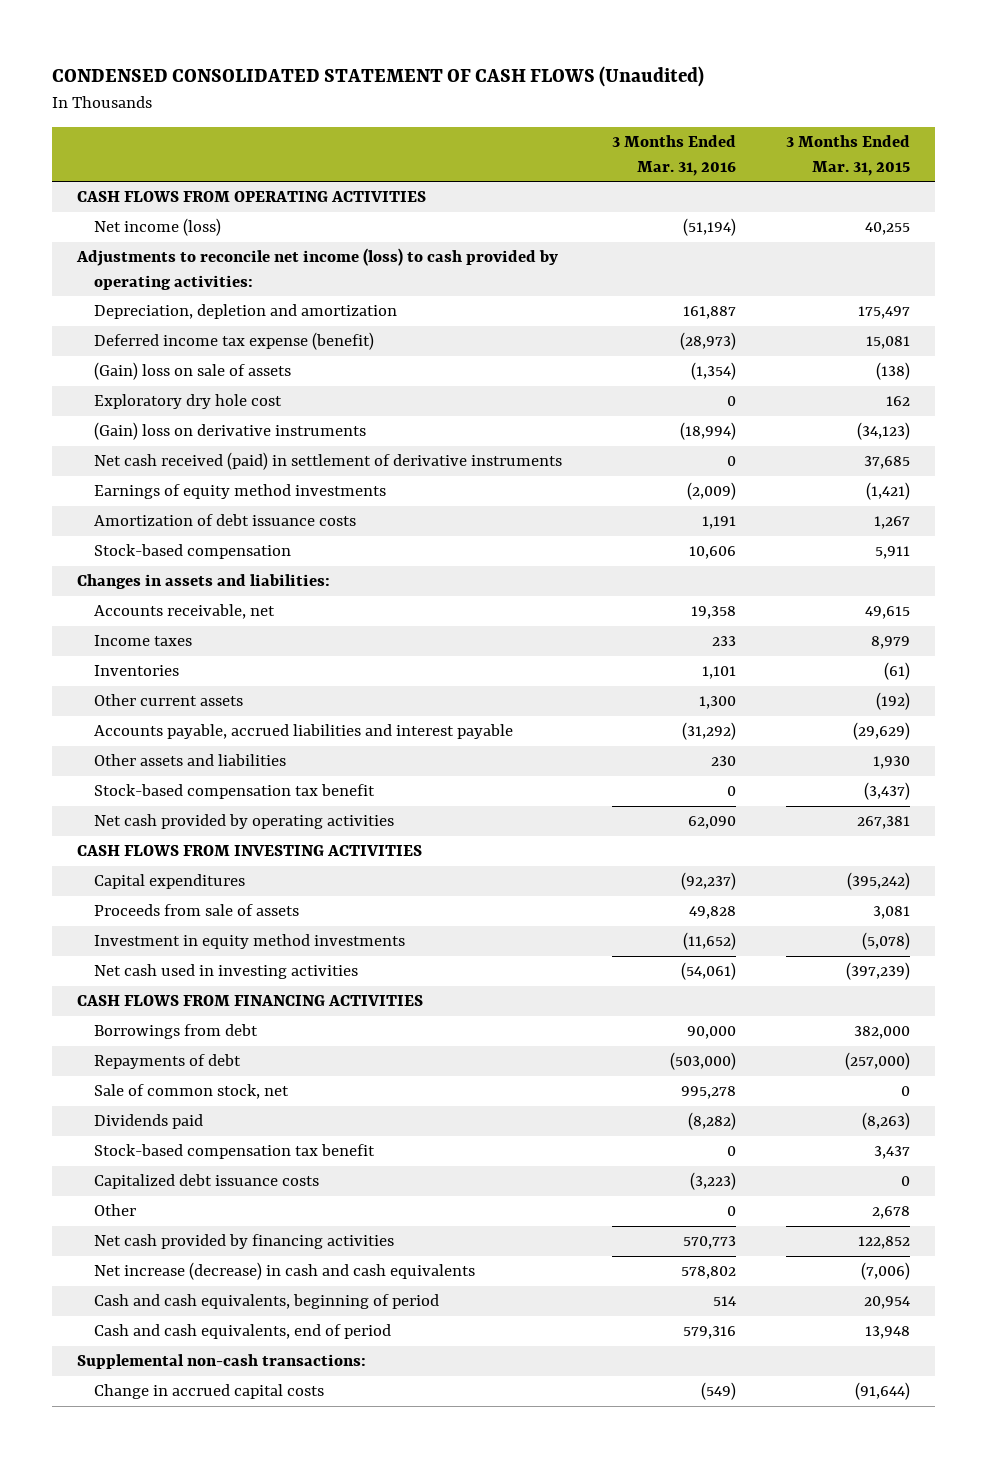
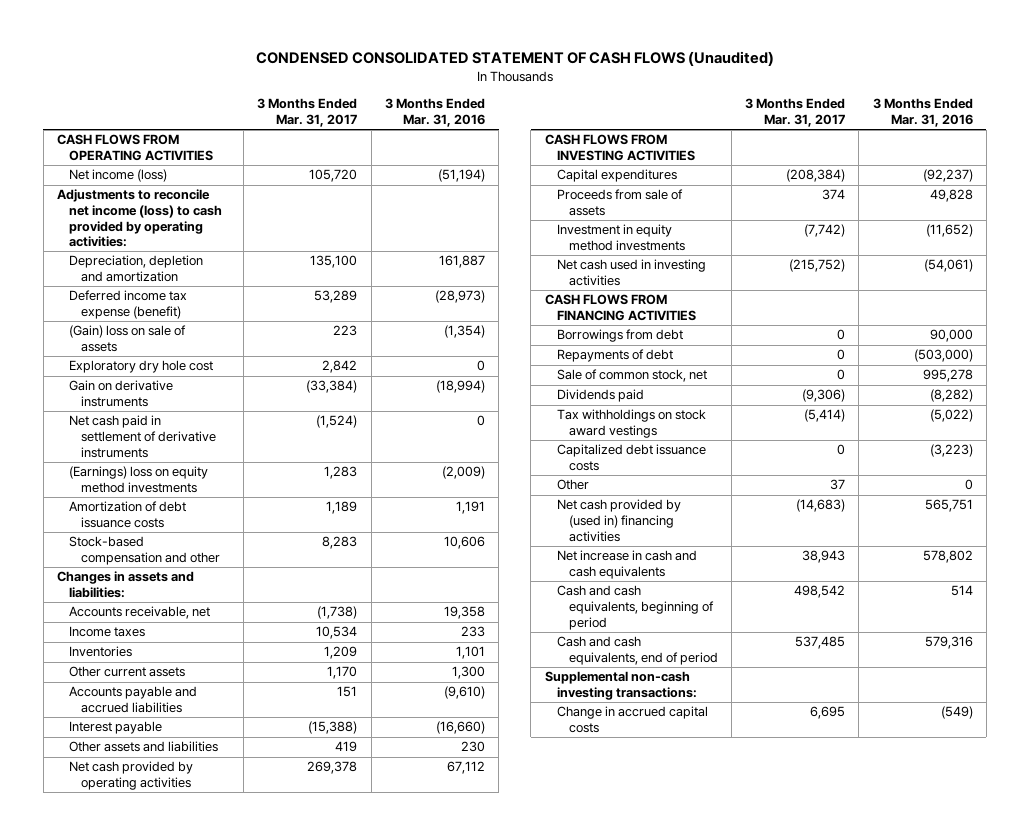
- | 3 Months Ended Mar. 31, 2016 | 3 Months Ended Mar. 31, 2015
+ | 3 Months Ended Mar. 31, 2017 | 3 Months Ended Mar. 31, 2016
- (Gain) loss on derivative instruments | (18,994) | (34,123)
- Net cash received (paid) in settlement of derivative instruments | 0 | 37,685
- Earnings of equity method investments | (2,009) | (1,421)
+ Gain on derivative instruments | (33,384) | (18,994)
+ Net cash paid in settlement of derivative instruments | (1,524) | 0
+ (Earnings) loss on equity method investments | 1,283 | (2,009)
- Stock-based compensation | 10,606 | 5,911
+ Stock-based compensation and other | 8,283 | 10,606
- Accounts payable, accrued liabilities and interest payable | (31,292) | (29,629)
+ Accounts payable and accrued liabilities | 151 | (9,610)
+ Interest payable | (15,388) | (16,660)
- Stock-based compensation tax benefit | 0 | (3,437)
- Net cash provided by operating activities | 62,090 | 267,381
+ Net cash provided by operating activities | 269,378 | 67,112
- Stock-based compensation tax benefit | 0 | 3,437
+ Tax withholdings on stock award vestings | (5,414) | (5,022)
- Net cash provided by financing activities | 570,773 | 122,852
- Net increase (decrease) in cash and cash equivalents | 578,802 | (7,006)
+ Net cash provided by (used in) financing activities | (14,683) | 565,751
+ Net increase in cash and cash equivalents | 38,943 | 578,802
- Supplemental non-cash transactions:
+ Supplemental non-cash investing transactions:

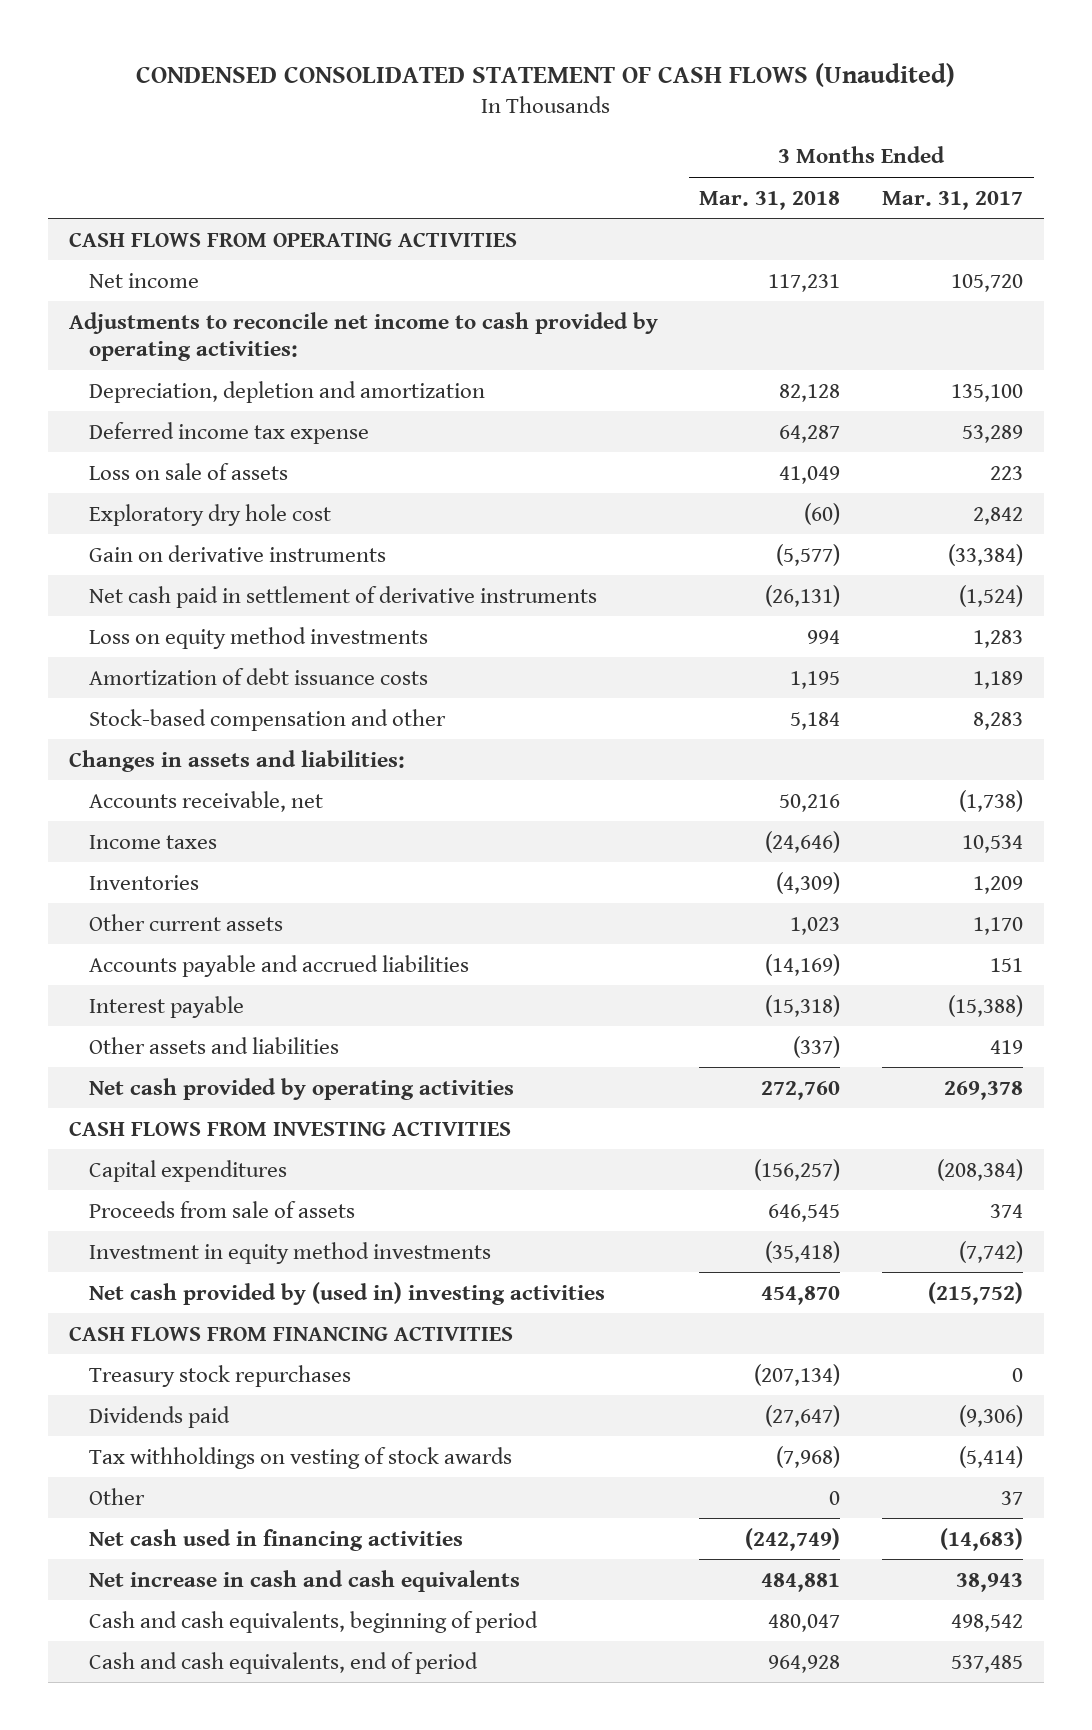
- | 3 Months Ended Mar. 31, 2017 | 3 Months Ended Mar. 31, 2016
+ | 3 Months Ended Mar. 31, 2018 | 3 Months Ended Mar. 31, 2017
- Net income (loss) | 105,720 | (51,194)
- Adjustments to reconcile net income (loss) to cash provided by operating activities:
+ Net income | 117,231 | 105,720
+ Adjustments to reconcile net income to cash provided by operating activities:
- Deferred income tax expense (benefit) | 53,289 | (28,973)
- (Gain) loss on sale of assets | 223 | (1,354)
+ Deferred income tax expense | 64,287 | 53,289
+ Loss on sale of assets | 41,049 | 223
- (Earnings) loss on equity method investments | 1,283 | (2,009)
+ Loss on equity method investments | 994 | 1,283
- Net cash used in investing activities | (215,752) | (54,061)
+ Net cash provided by (used in) investing activities | 454,870 | (215,752)
- Borrowings from debt | 0 | 90,000
- Repayments of debt | 0 | (503,000)
- Sale of common stock, net | 0 | 995,278
+ Treasury stock repurchases | (207,134) | 0
- Tax withholdings on stock award vestings | (5,414) | (5,022)
- Capitalized debt issuance costs | 0 | (3,223)
+ Tax withholdings on vesting of stock awards | (7,968) | (5,414)
- Net cash provided by (used in) financing activities | (14,683) | 565,751
+ Net cash used in financing activities | (242,749) | (14,683)
- Supplemental non-cash investing transactions:
- Change in accrued capital costs | 6,695 | (549)

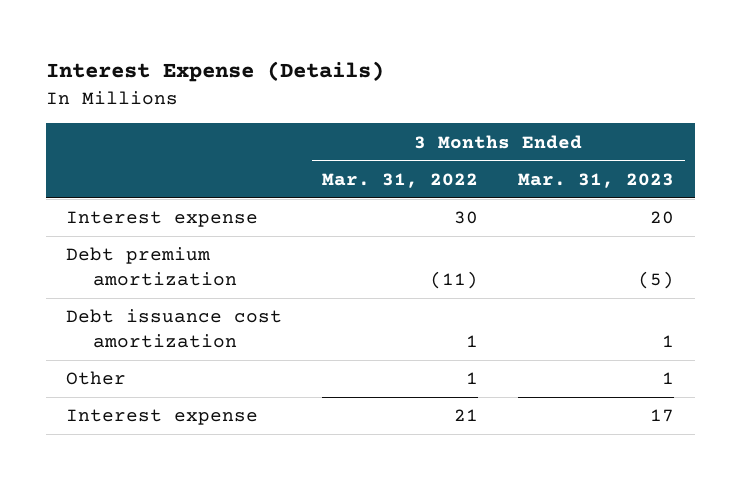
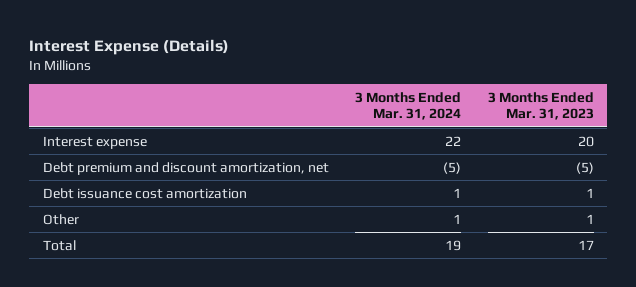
- | 3 Months Ended Mar. 31, 2022 | 3 Months Ended Mar. 31, 2023
+ | 3 Months Ended Mar. 31, 2024 | 3 Months Ended Mar. 31, 2023
- Debt premium amortization | (11) | (5)
+ Debt premium and discount amortization, net | (5) | (5)
- Interest expense | 21 | 17
+ Total | 19 | 17

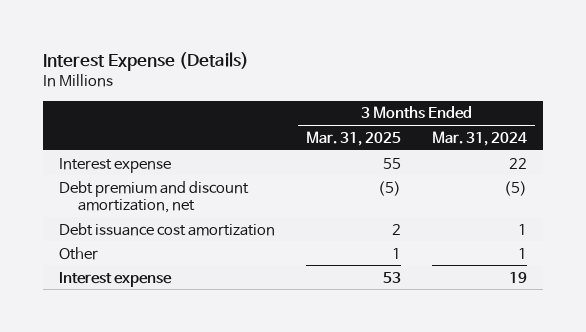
- | 3 Months Ended Mar. 31, 2024 | 3 Months Ended Mar. 31, 2023
+ | 3 Months Ended Mar. 31, 2025 | 3 Months Ended Mar. 31, 2024
- Total | 19 | 17
+ Interest expense | 53 | 19

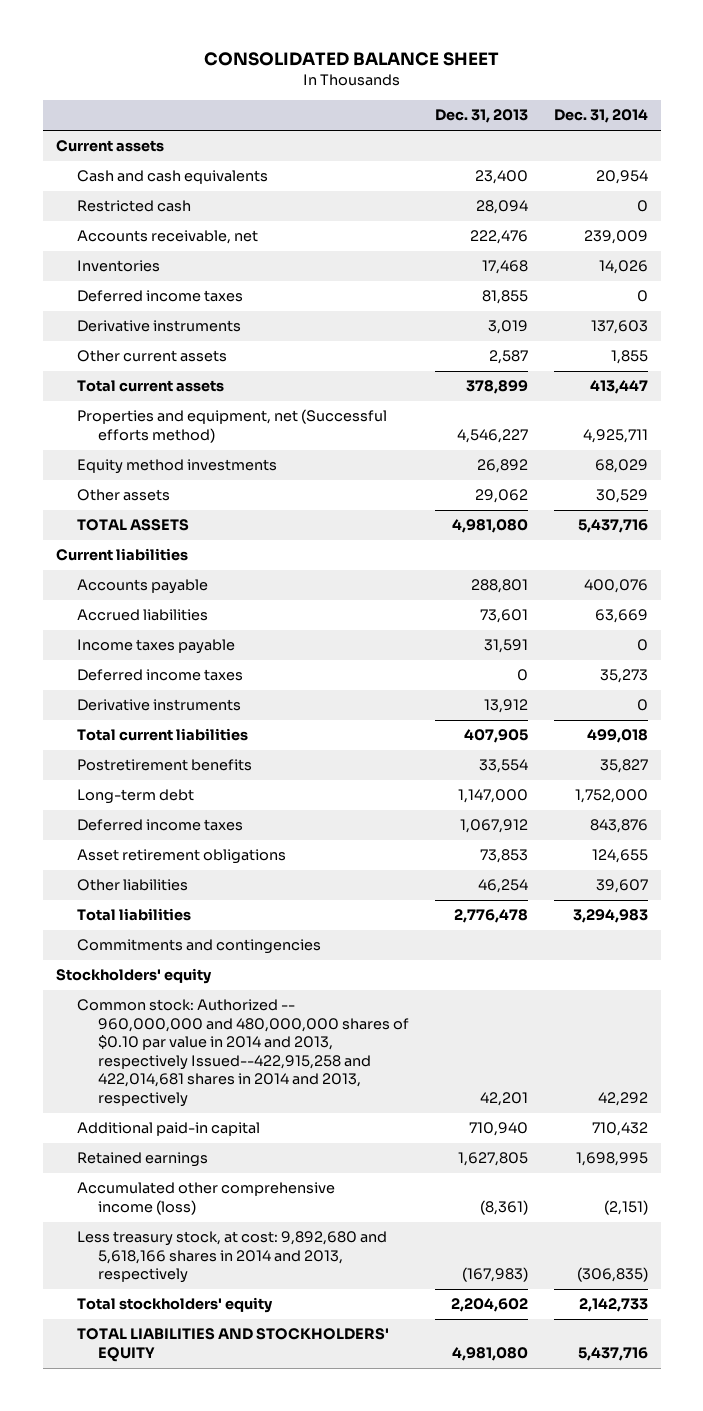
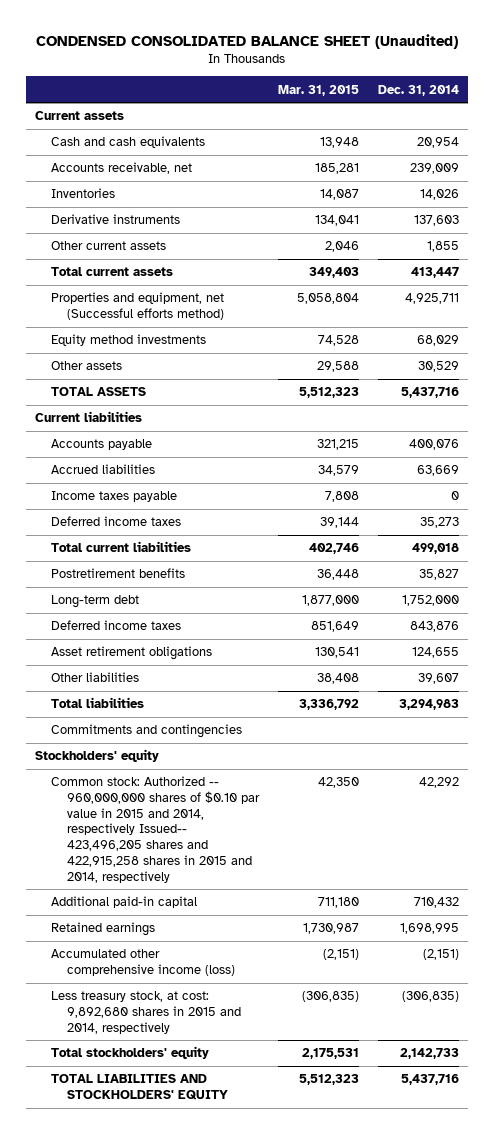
- CONSOLIDATED BALANCE SHEET
+ CONDENSED CONSOLIDATED BALANCE SHEET (Unaudited)
- | Dec. 31, 2013 | Dec. 31, 2014
+ | Mar. 31, 2015 | Dec. 31, 2014
- Restricted cash | 28,094 | 0
- Deferred income taxes | 81,855 | 0
- Derivative instruments | 13,912 | 0
- Common stock: Authorized -- 960,000,000 and 480,000,000 shares of $0.10 par value in 2014 and 2013, respectively Issued--422,915,258 and 422,014,681 shares in 2014 and 2013, respectively | 42,201 | 42,292
+ Common stock: Authorized -- 960,000,000 shares of $0.10 par value in 2015 and 2014, respectively Issued-- 423,496,205 shares and 422,915,258 shares in 2015 and 2014, respectively | 42,350 | 42,292
- Less treasury stock, at cost: 9,892,680 and 5,618,166 shares in 2014 and 2013, respectively | (167,983) | (306,835)
+ Less treasury stock, at cost: 9,892,680 shares in 2015 and 2014, respectively | (306,835) | (306,835)

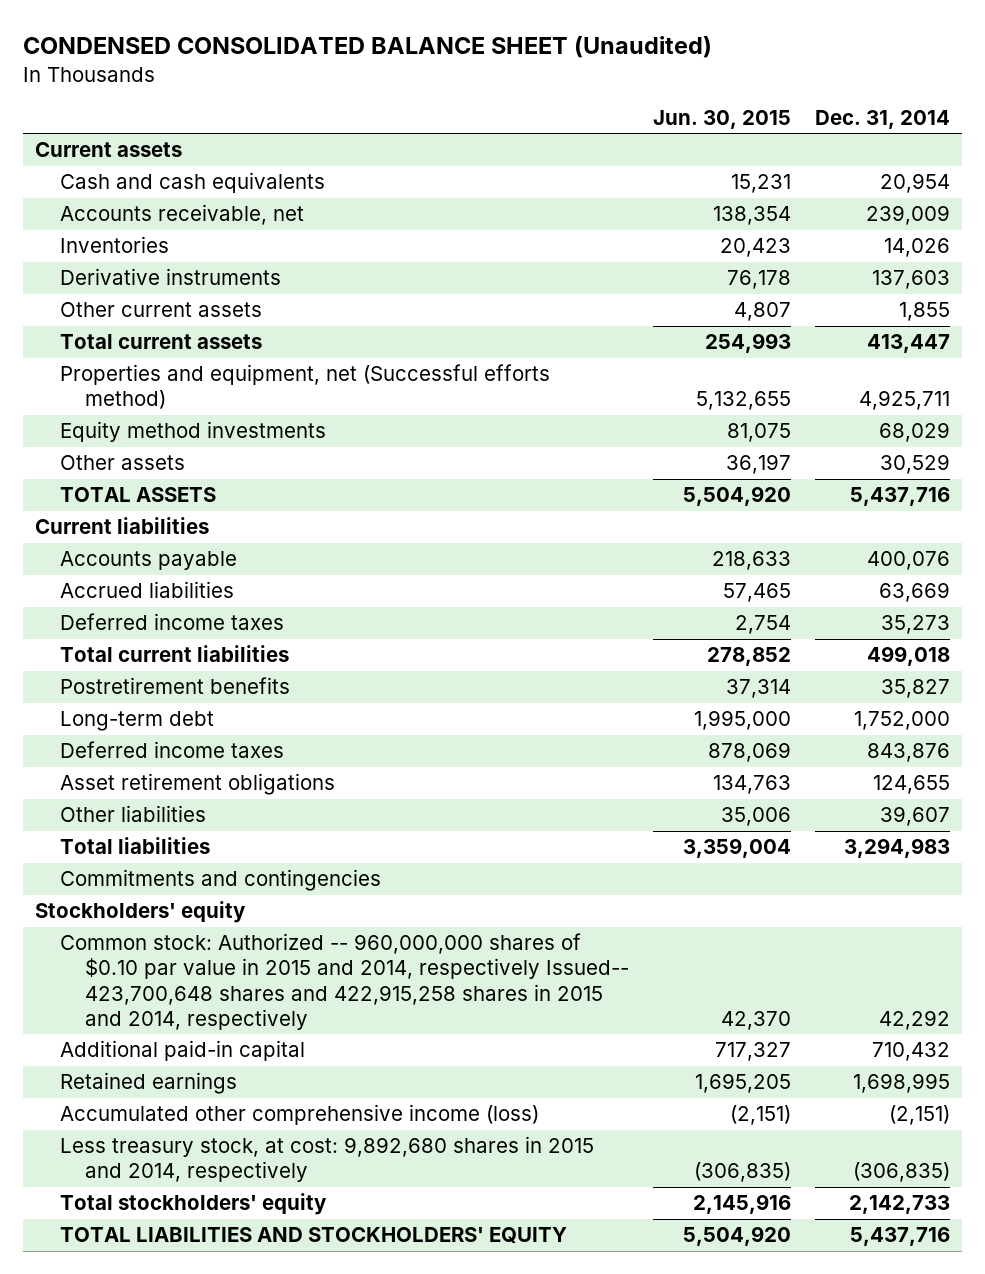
- | Mar. 31, 2015 | Dec. 31, 2014
+ | Jun. 30, 2015 | Dec. 31, 2014
- Income taxes payable | 7,808 | 0
- Common stock: Authorized -- 960,000,000 shares of $0.10 par value in 2015 and 2014, respectively Issued-- 423,496,205 shares and 422,915,258 shares in 2015 and 2014, respectively | 42,350 | 42,292
+ Common stock: Authorized -- 960,000,000 shares of $0.10 par value in 2015 and 2014, respectively Issued-- 423,700,648 shares and 422,915,258 shares in 2015 and 2014, respectively | 42,370 | 42,292

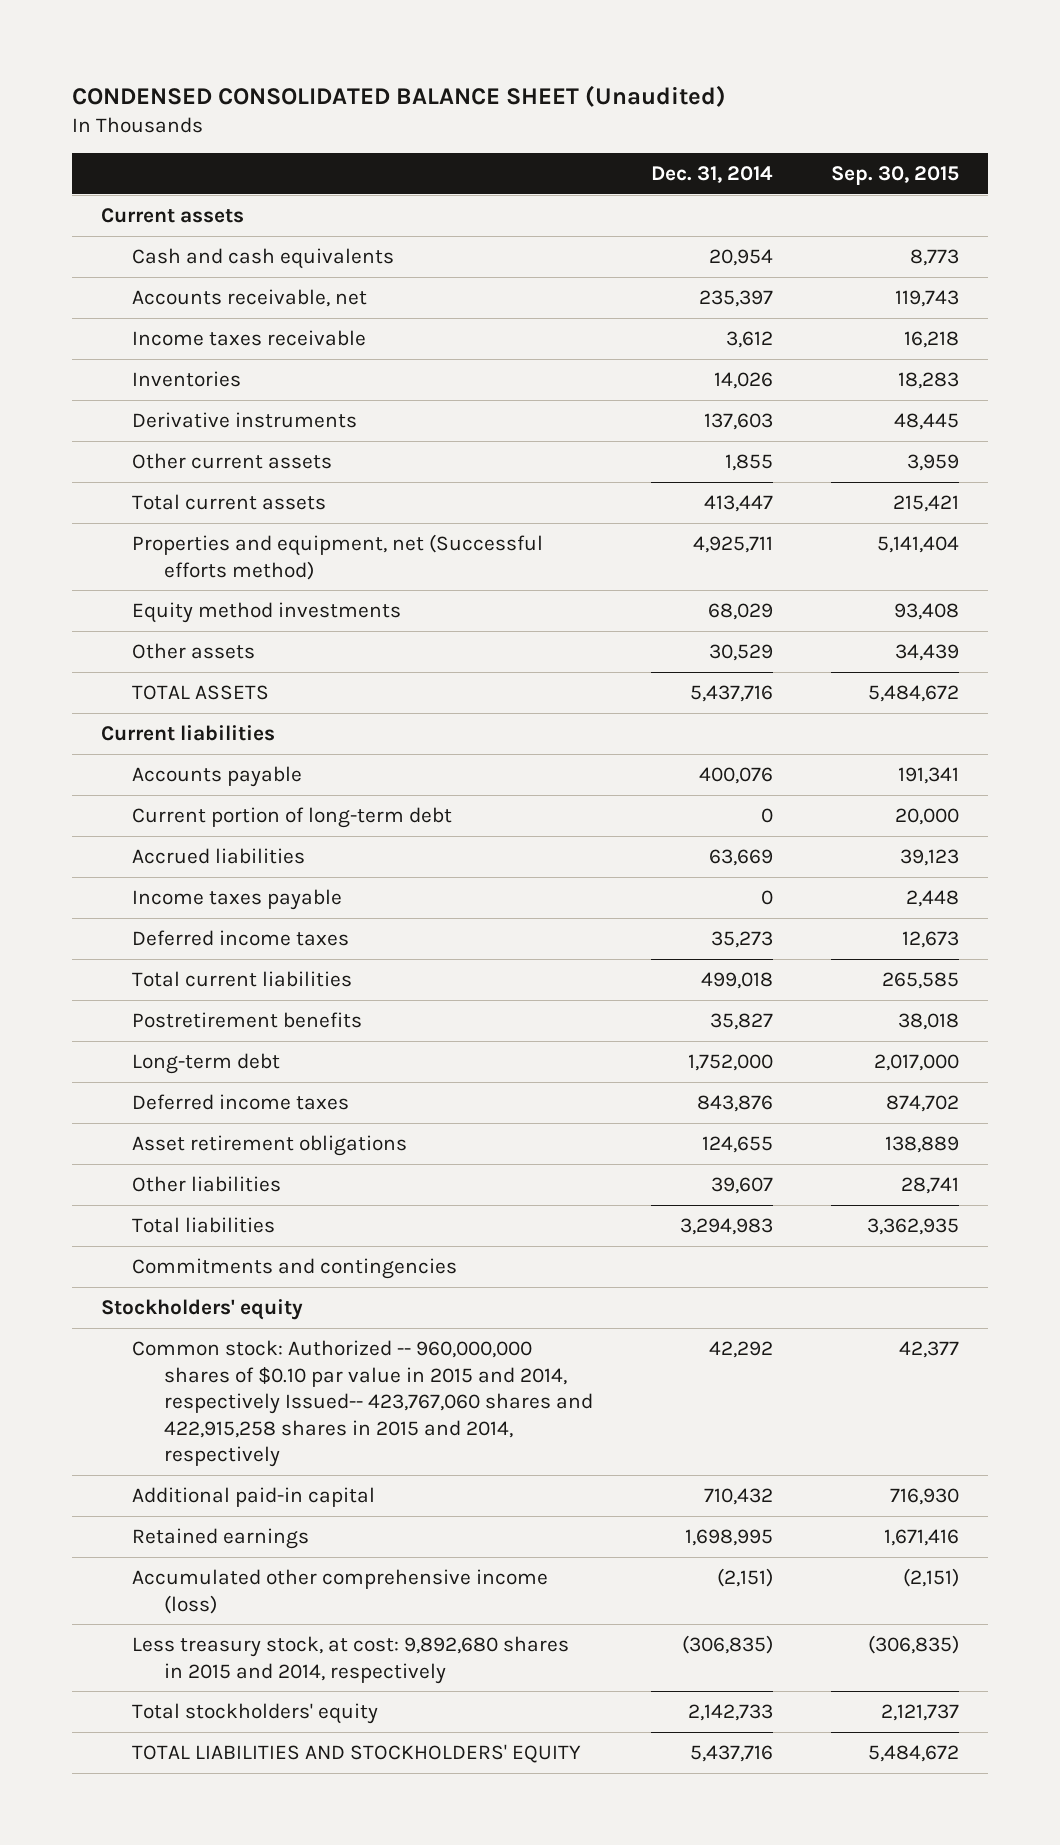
- | Jun. 30, 2015 | Dec. 31, 2014
+ | Dec. 31, 2014 | Sep. 30, 2015
- Accounts receivable, net | 138,354 | 239,009
+ Accounts receivable, net | 235,397 | 119,743
+ Income taxes receivable | 3,612 | 16,218
+ Current portion of long-term debt | 0 | 20,000
+ Income taxes payable | 0 | 2,448
- Common stock: Authorized -- 960,000,000 shares of $0.10 par value in 2015 and 2014, respectively Issued-- 423,700,648 shares and 422,915,258 shares in 2015 and 2014, respectively | 42,370 | 42,292
+ Common stock: Authorized -- 960,000,000 shares of $0.10 par value in 2015 and 2014, respectively Issued-- 423,767,060 shares and 422,915,258 shares in 2015 and 2014, respectively | 42,292 | 42,377

